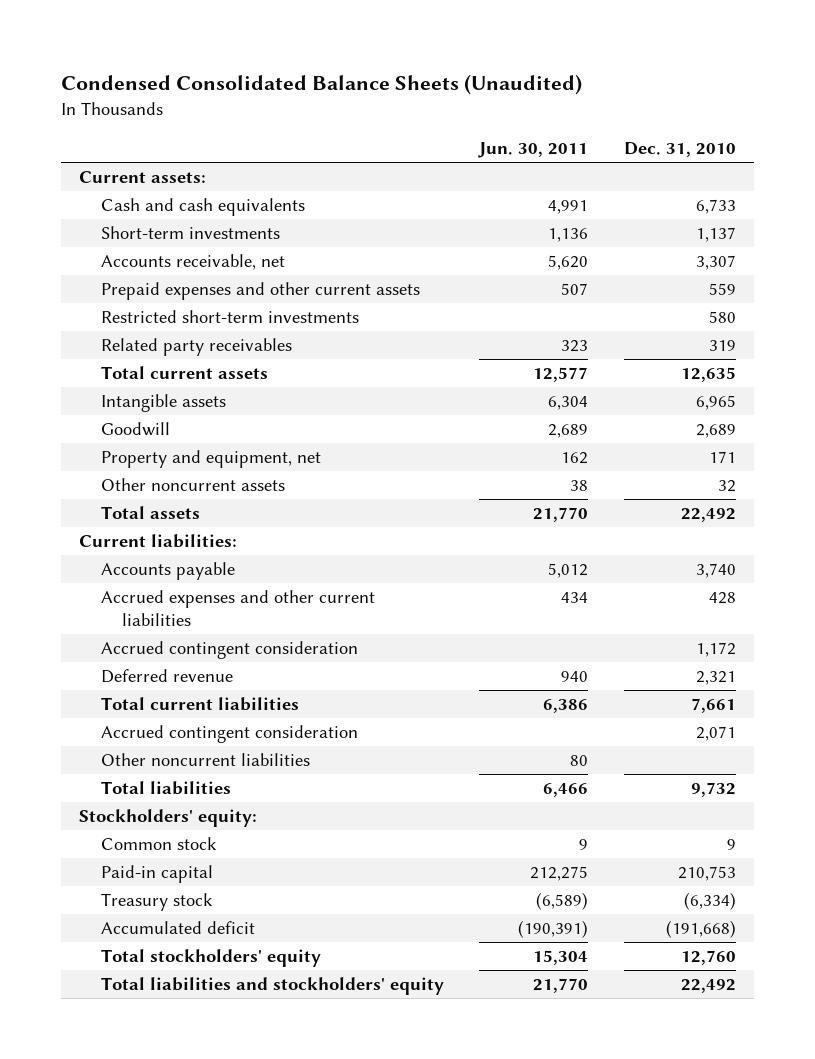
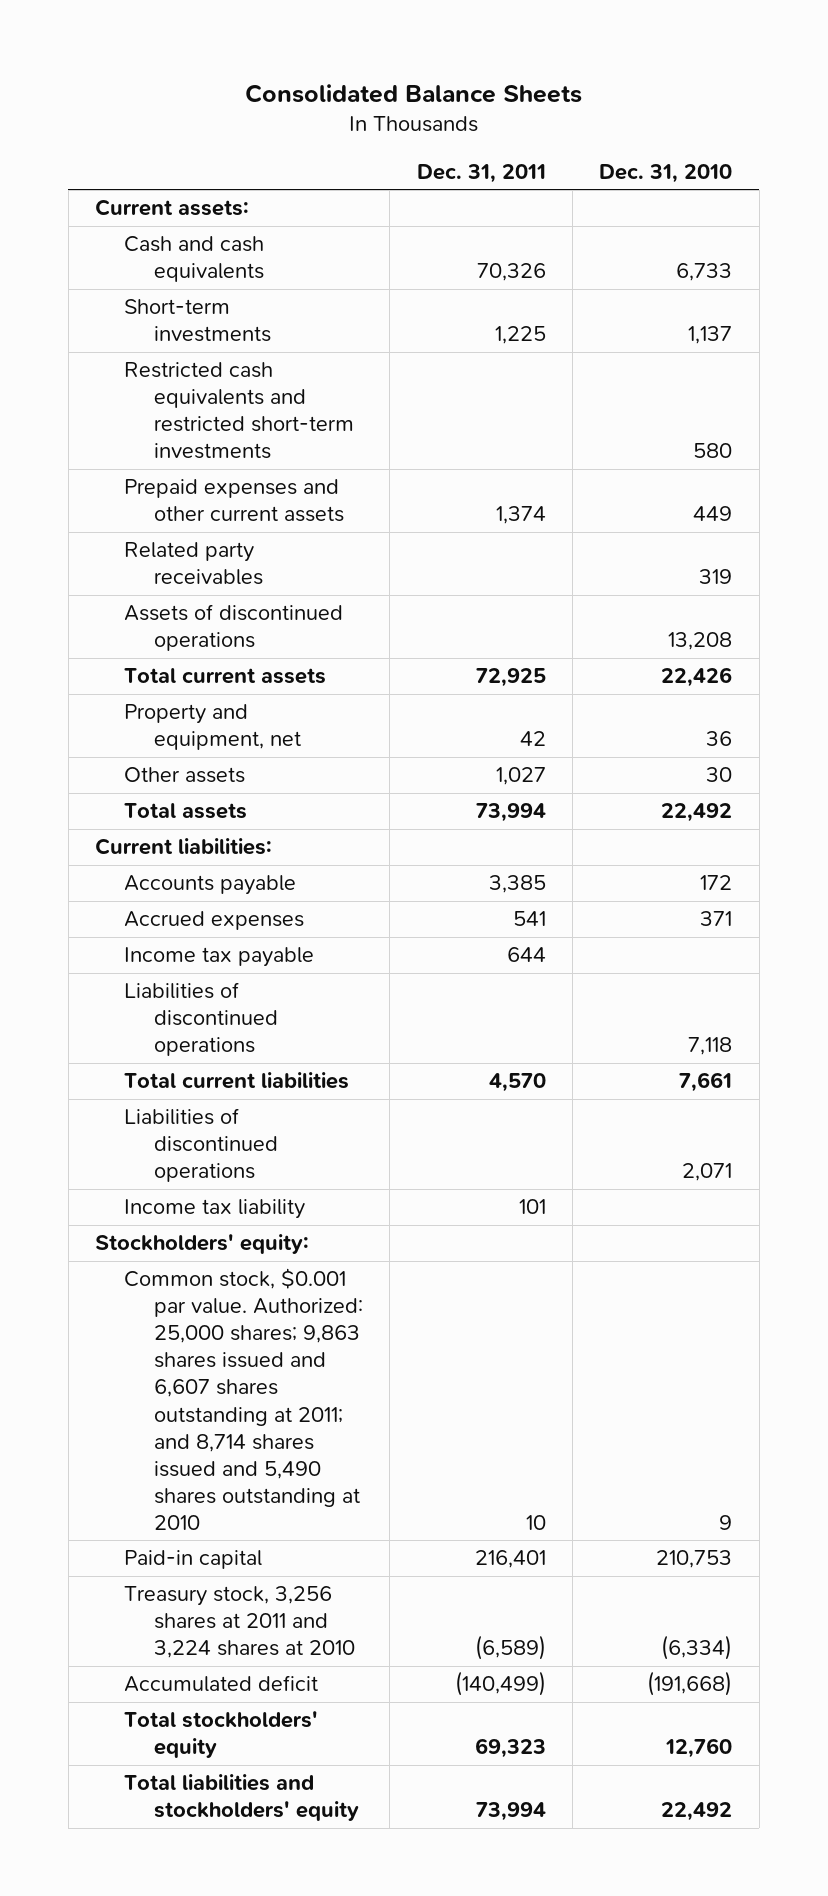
- Condensed Consolidated Balance Sheets (Unaudited)
+ Consolidated Balance Sheets
- | Jun. 30, 2011 | Dec. 31, 2010
+ | Dec. 31, 2011 | Dec. 31, 2010
- Accounts receivable, net | 5,620 | 3,307
- Prepaid expenses and other current assets | 507 | 559
- Restricted short-term investments | | 580
+ Restricted cash equivalents and restricted short-term investments | | 580
+ Prepaid expenses and other current assets | 1,374 | 449
- Total current assets | 12,577 | 12,635
- Intangible assets | 6,304 | 6,965
- Goodwill | 2,689 | 2,689
- Property and equipment, net | 162 | 171
- Other noncurrent assets | 38 | 32
+ Assets of discontinued operations | | 13,208
+ Total current assets | 72,925 | 22,426
+ Property and equipment, net | 42 | 36
+ Other assets | 1,027 | 30
- Accounts payable | 5,012 | 3,740
- Accrued expenses and other current liabilities | 434 | 428
- Accrued contingent consideration | | 1,172
- Deferred revenue | 940 | 2,321
+ Accounts payable | 3,385 | 172
+ Accrued expenses | 541 | 371
+ Income tax payable | 644 |
+ Liabilities of discontinued operations | | 7,118
- Accrued contingent consideration | | 2,071
- Other noncurrent liabilities | 80 |
- Total liabilities | 6,466 | 9,732
+ Liabilities of discontinued operations | | 2,071
+ Income tax liability | 101 |
- Common stock | 9 | 9
+ Common stock, $0.001 par value. Authorized: 25,000 shares; 9,863 shares issued and 6,607 shares outstanding at 2011; and 8,714 shares issued and 5,490 shares outstanding at 2010 | 10 | 9
- Treasury stock | (6,589) | (6,334)
+ Treasury stock, 3,256 shares at 2011 and 3,224 shares at 2010 | (6,589) | (6,334)

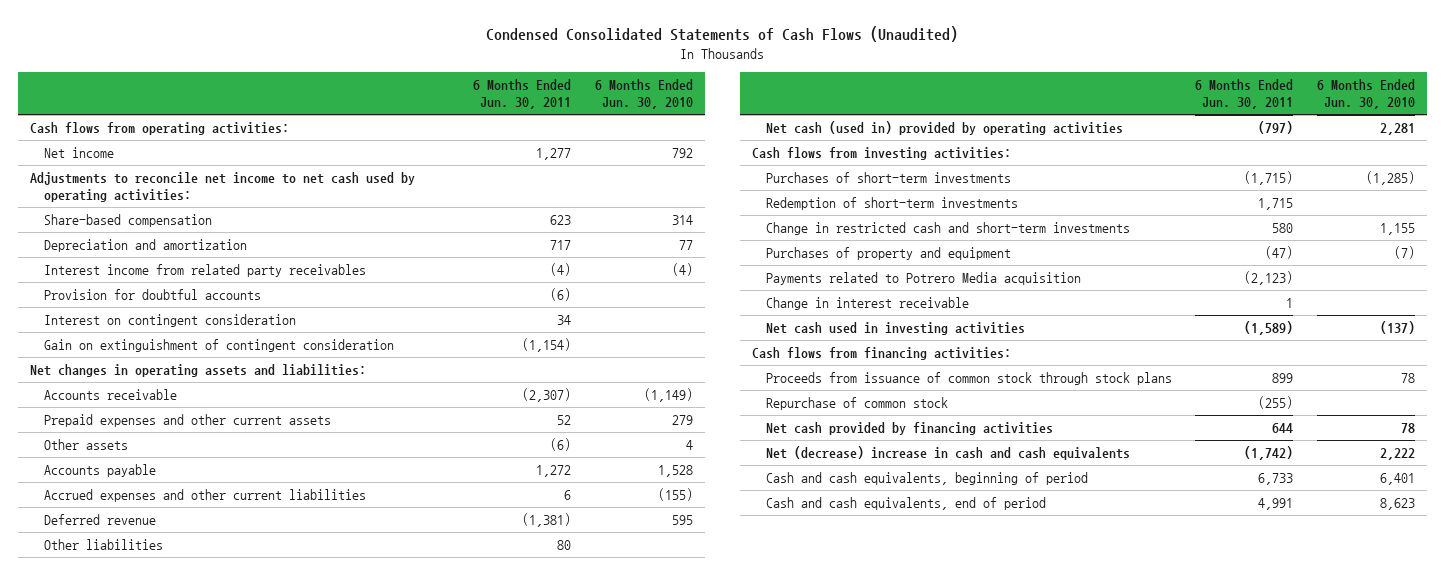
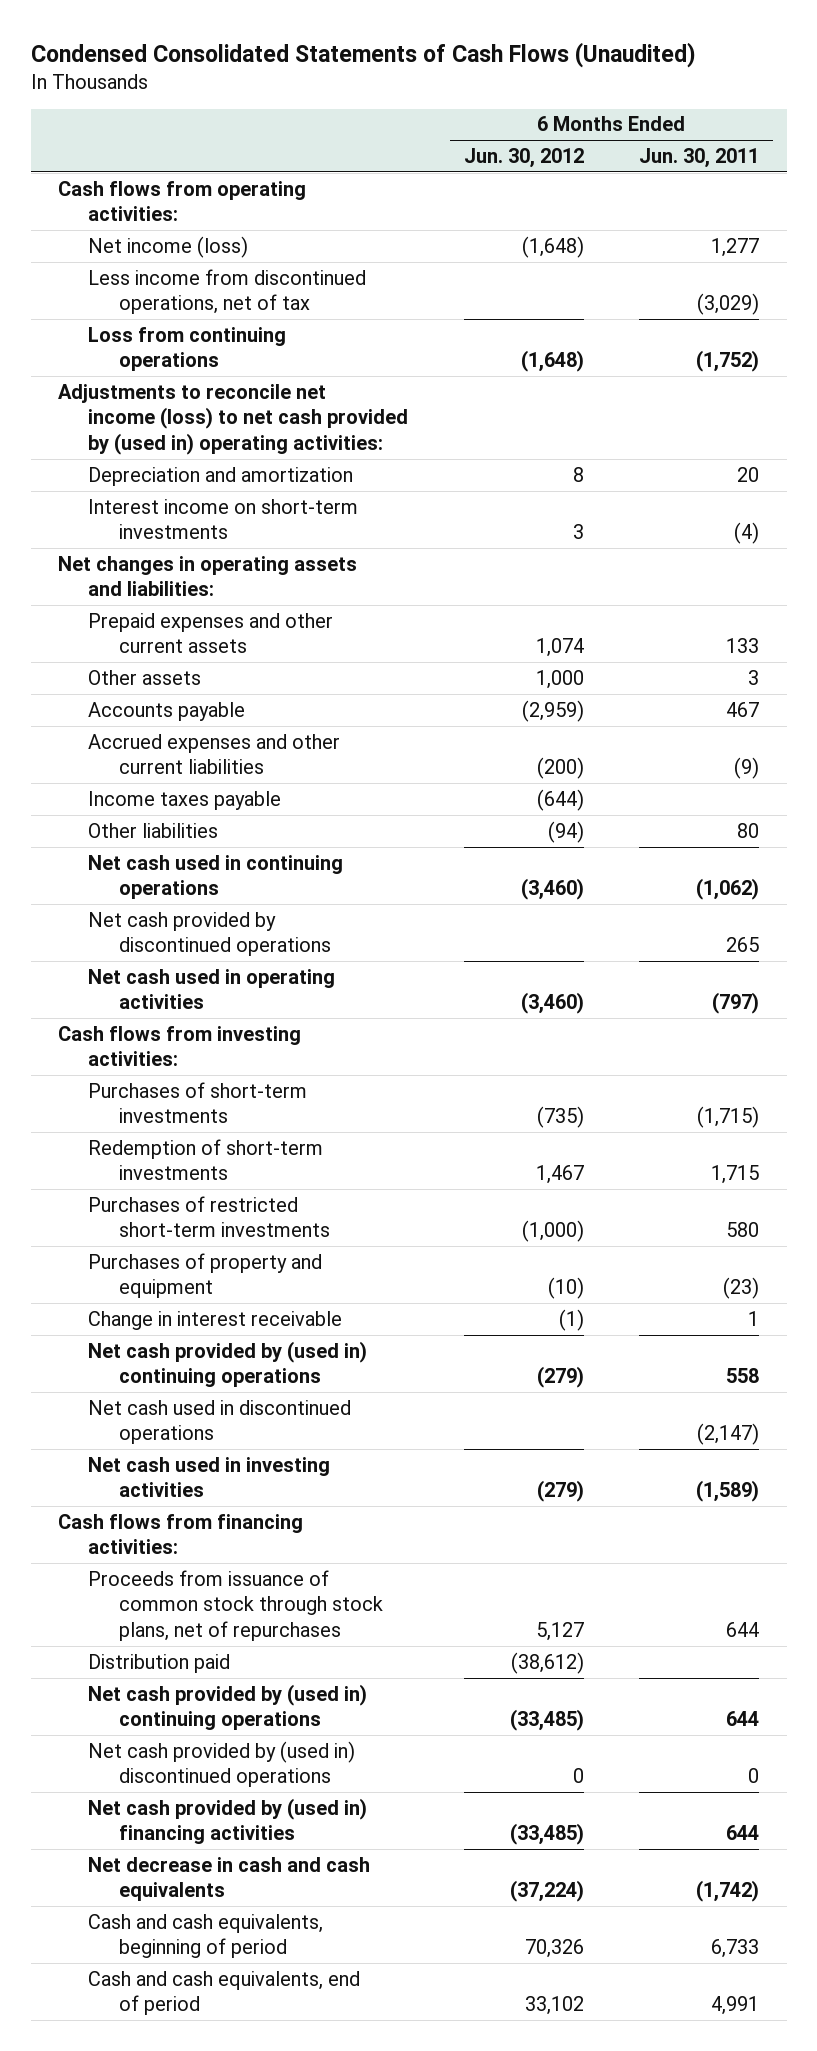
- | 6 Months Ended Jun. 30, 2011 | 6 Months Ended Jun. 30, 2010
+ | 6 Months Ended Jun. 30, 2012 | 6 Months Ended Jun. 30, 2011
- Net income | 1,277 | 792
- Adjustments to reconcile net income to net cash used by operating activities:
- Share-based compensation | 623 | 314
- Depreciation and amortization | 717 | 77
- Interest income from related party receivables | (4) | (4)
- Provision for doubtful accounts | (6) |
- Interest on contingent consideration | 34 |
- Gain on extinguishment of contingent consideration | (1,154) |
+ Net income (loss) | (1,648) | 1,277
+ Less income from discontinued operations, net of tax | | (3,029)
+ Loss from continuing operations | (1,648) | (1,752)
+ Adjustments to reconcile net income (loss) to net cash provided by (used in) operating activities:
+ Depreciation and amortization | 8 | 20
+ Interest income on short-term investments | 3 | (4)
- Accounts receivable | (2,307) | (1,149)
- Prepaid expenses and other current assets | 52 | 279
- Other assets | (6) | 4
- Accounts payable | 1,272 | 1,528
- Accrued expenses and other current liabilities | 6 | (155)
- Deferred revenue | (1,381) | 595
+ Prepaid expenses and other current assets | 1,074 | 133
+ Other assets | 1,000 | 3
+ Accounts payable | (2,959) | 467
+ Accrued expenses and other current liabilities | (200) | (9)
+ Income taxes payable | (644) |
- Net cash (used in) provided by operating activities | (797) | 2,281
+ Net cash used in continuing operations | (3,460) | (1,062)
+ Net cash provided by discontinued operations | | 265
+ Net cash used in operating activities | (3,460) | (797)
- Change in restricted cash and short-term investments | 580 | 1,155
- Purchases of property and equipment | (47) | (7)
- Payments related to Potrero Media acquisition | (2,123) |
+ Purchases of restricted short-term investments | (1,000) | 580
+ Purchases of property and equipment | (10) | (23)
+ Net cash provided by (used in) continuing operations | (279) | 558
+ Net cash used in discontinued operations | | (2,147)
- Proceeds from issuance of common stock through stock plans | 899 | 78
- Repurchase of common stock | (255) |
- Net cash provided by financing activities | 644 | 78
- Net (decrease) increase in cash and cash equivalents | (1,742) | 2,222
+ Proceeds from issuance of common stock through stock plans, net of repurchases | 5,127 | 644
+ Distribution paid | (38,612) |
+ Net cash provided by (used in) continuing operations | (33,485) | 644
+ Net cash provided by (used in) discontinued operations | 0 | 0
+ Net cash provided by (used in) financing activities | (33,485) | 644
+ Net decrease in cash and cash equivalents | (37,224) | (1,742)

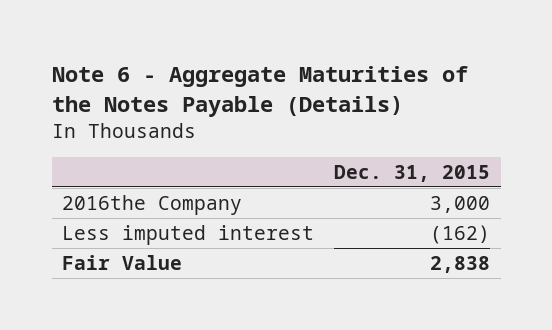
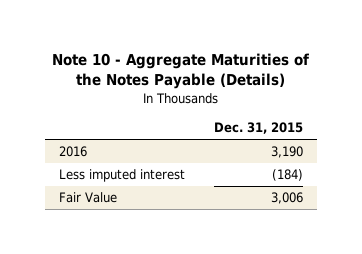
- Note 6 - Aggregate Maturities of the Notes Payable (Details)
+ Note 10 - Aggregate Maturities of the Notes Payable (Details)
- 2016the Company | 3,000
- Less imputed interest | (162)
- Fair Value | 2,838
+ 2016 | 3,190
+ Less imputed interest | (184)
+ Fair Value | 3,006

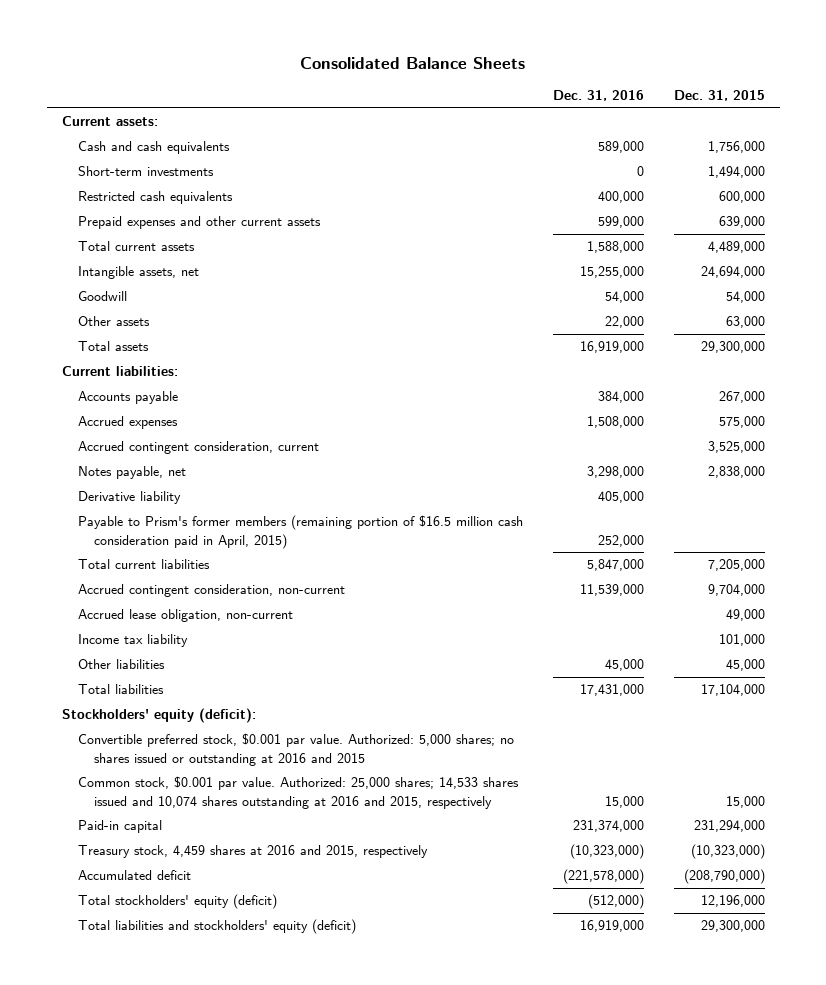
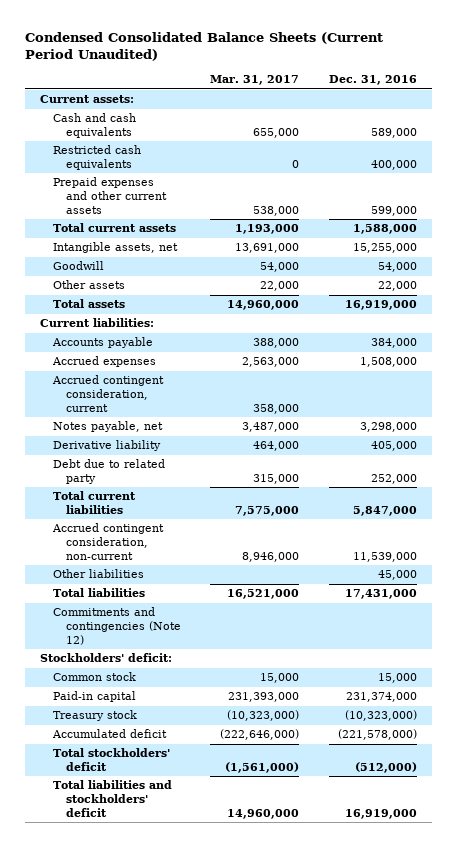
- Consolidated Balance Sheets
+ Condensed Consolidated Balance Sheets (Current Period Unaudited)
- | Dec. 31, 2016 | Dec. 31, 2015
+ | Mar. 31, 2017 | Dec. 31, 2016
- Short-term investments | 0 | 1,494,000
- Payable to Prism's former members (remaining portion of $16.5 million cash consideration paid in April, 2015) | 252,000 |
+ Debt due to related party | 315,000 | 252,000
- Accrued lease obligation, non-current | | 49,000
- Income tax liability | | 101,000
- Stockholders' equity (deficit):
- Convertible preferred stock, $0.001 par value. Authorized: 5,000 shares; no shares issued or outstanding at 2016 and 2015
- Common stock, $0.001 par value. Authorized: 25,000 shares; 14,533 shares issued and 10,074 shares outstanding at 2016 and 2015, respectively | 15,000 | 15,000
+ Commitments and contingencies (Note 12)
+ Stockholders' deficit:
+ Common stock | 15,000 | 15,000
- Treasury stock, 4,459 shares at 2016 and 2015, respectively | (10,323,000) | (10,323,000)
+ Treasury stock | (10,323,000) | (10,323,000)
- Total stockholders' equity (deficit) | (512,000) | 12,196,000
- Total liabilities and stockholders' equity (deficit) | 16,919,000 | 29,300,000
+ Total stockholders' deficit | (1,561,000) | (512,000)
+ Total liabilities and stockholders' deficit | 14,960,000 | 16,919,000

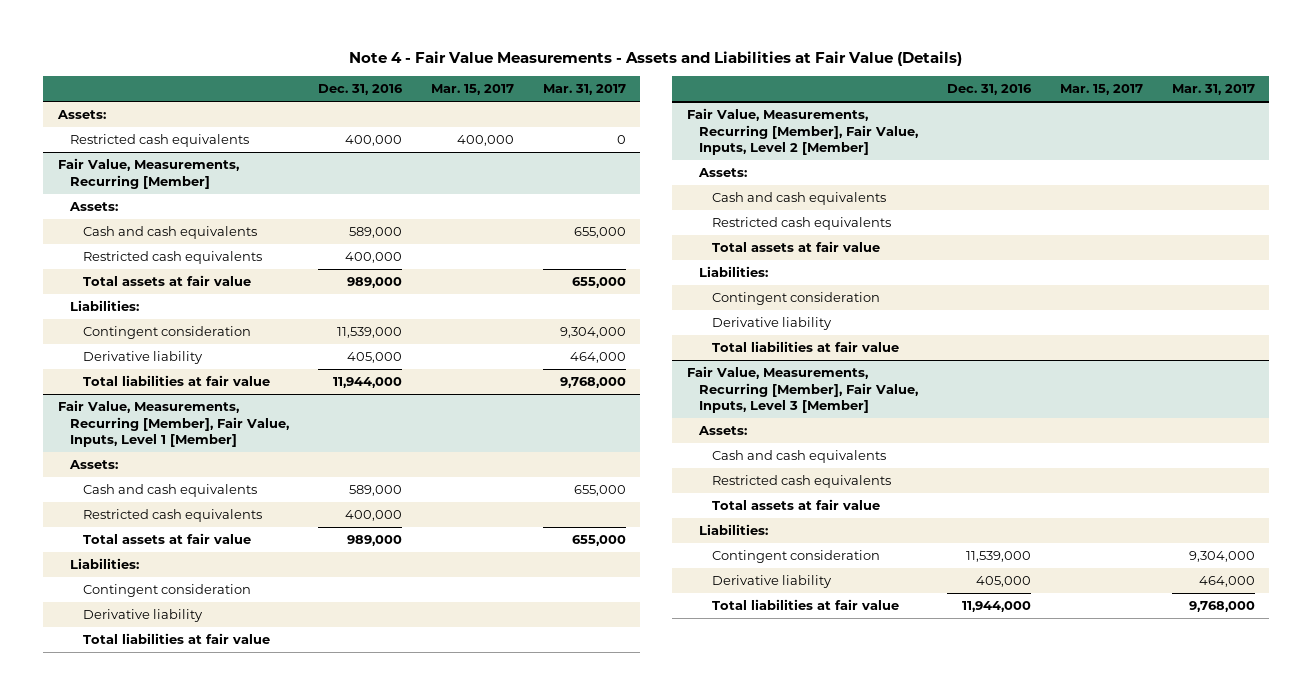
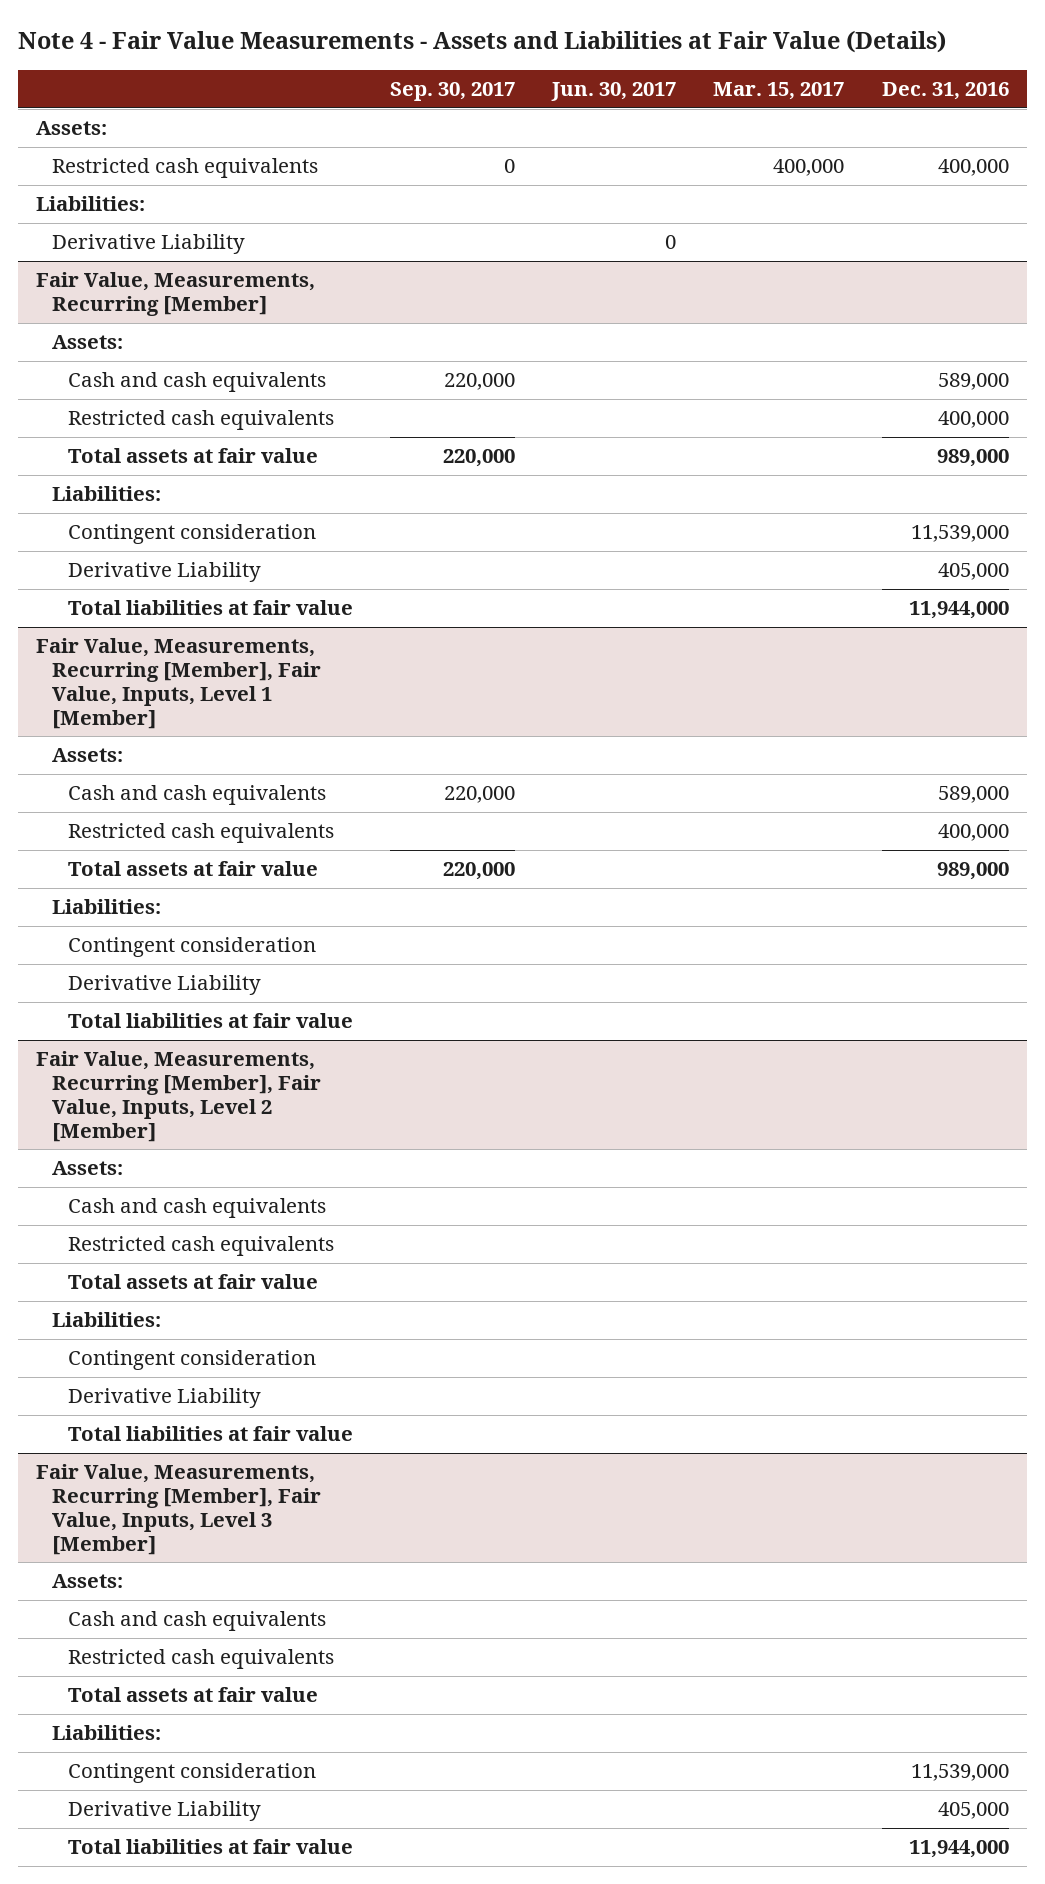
- | Dec. 31, 2016 | Mar. 15, 2017 | Mar. 31, 2017
+ | Sep. 30, 2017 | Jun. 30, 2017 | Mar. 15, 2017 | Dec. 31, 2016
+ Liabilities:
+ Derivative Liability | | 0 | |
@ Fair Value, Measurements, Recurring [Member]
- Derivative liability | 405,000 | | 464,000
+ Derivative Liability | | | | 405,000
@ Fair Value, Measurements, Recurring [Member], Fair Value, Inputs, Level 1 [Member]
- Derivative liability
+ Derivative Liability
@ Fair Value, Measurements, Recurring [Member], Fair Value, Inputs, Level 2 [Member]
- Derivative liability
+ Derivative Liability
@ Fair Value, Measurements, Recurring [Member], Fair Value, Inputs, Level 3 [Member]
- Derivative liability | 405,000 | | 464,000
+ Derivative Liability | | | | 405,000

